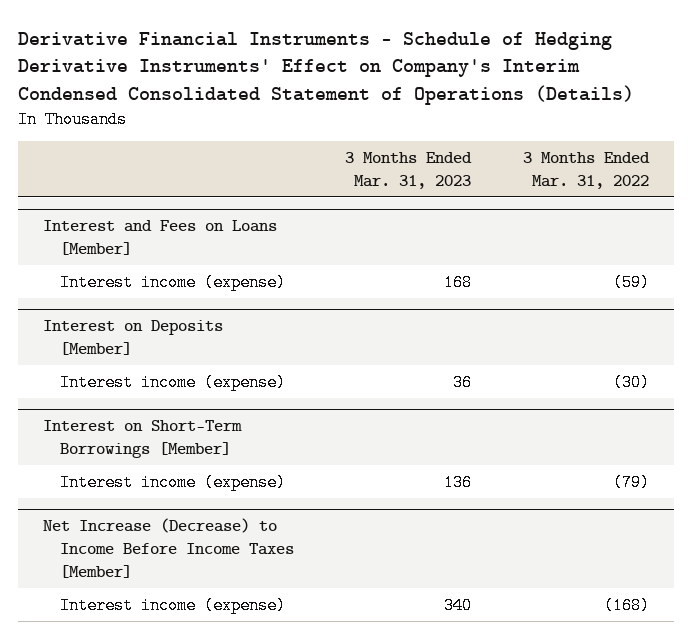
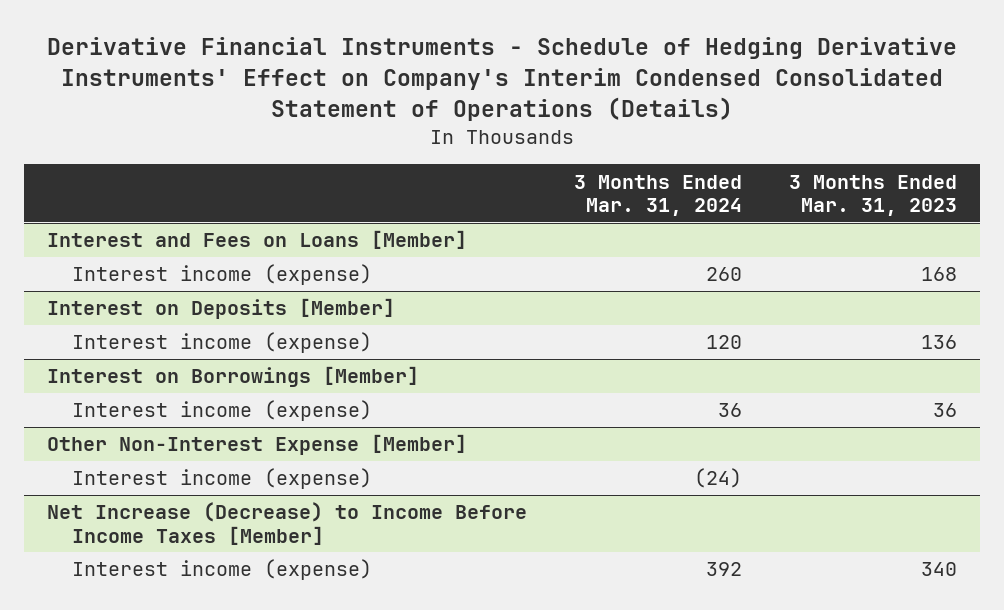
- | 3 Months Ended Mar. 31, 2023 | 3 Months Ended Mar. 31, 2022
+ | 3 Months Ended Mar. 31, 2024 | 3 Months Ended Mar. 31, 2023
@ Interest on Deposits [Member]
- Interest income (expense) | 36 | (30)
- Interest on Short-Term Borrowings [Member]
+ Interest on Borrowings [Member]
+ Interest income (expense) | 36 | 36
+ Other Non-Interest Expense [Member]
+ Interest income (expense) | (24) |

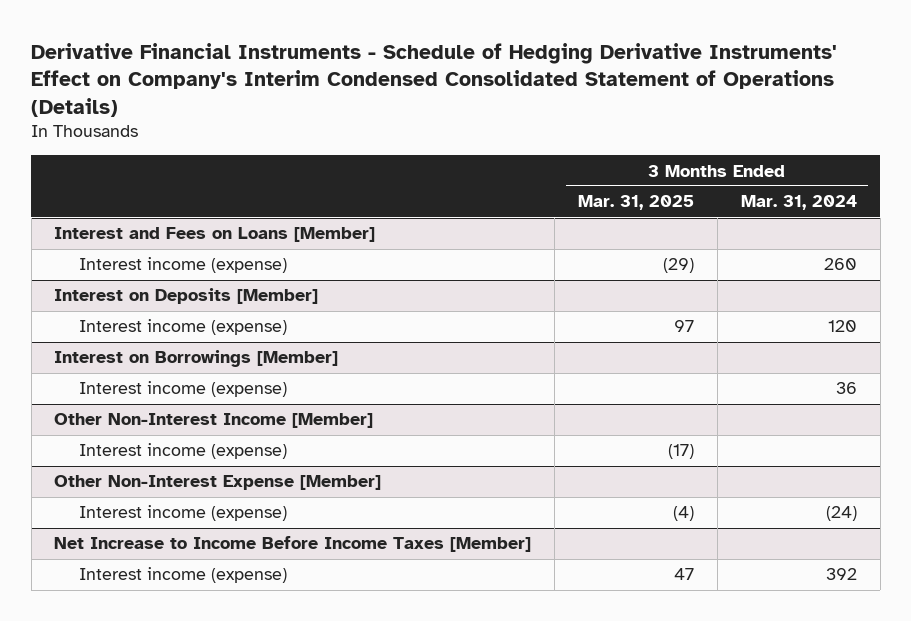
- | 3 Months Ended Mar. 31, 2024 | 3 Months Ended Mar. 31, 2023
+ | 3 Months Ended Mar. 31, 2025 | 3 Months Ended Mar. 31, 2024
+ Other Non-Interest Income [Member]
+ Interest income (expense) | (17) |
- Net Increase (Decrease) to Income Before Income Taxes [Member]
+ Net Increase to Income Before Income Taxes [Member]

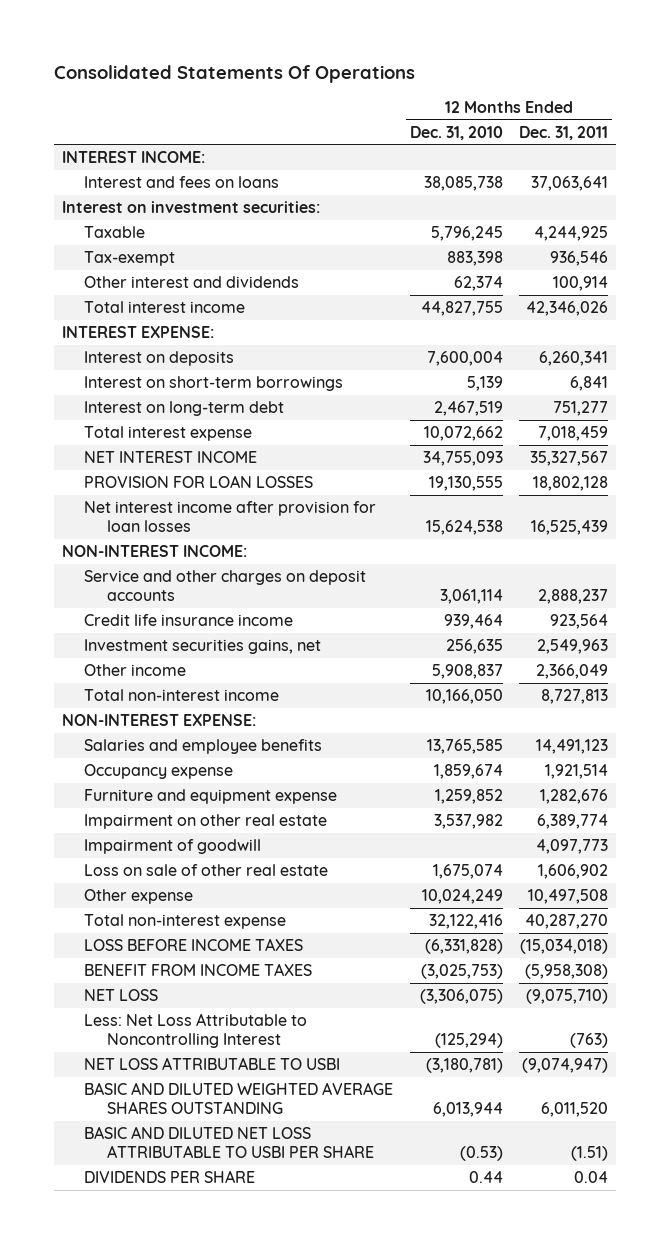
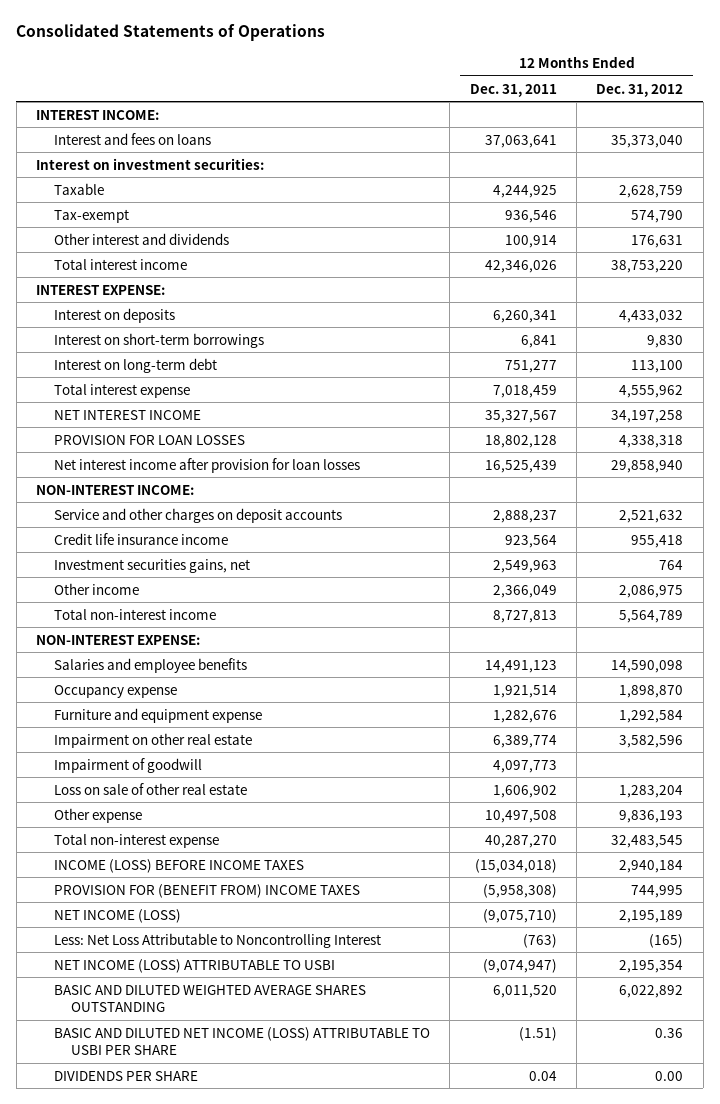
- Consolidated Statements Of Operations
+ Consolidated Statements of Operations
- | 12 Months Ended Dec. 31, 2010 | 12 Months Ended Dec. 31, 2011
+ | 12 Months Ended Dec. 31, 2011 | 12 Months Ended Dec. 31, 2012
- LOSS BEFORE INCOME TAXES | (6,331,828) | (15,034,018)
- BENEFIT FROM INCOME TAXES | (3,025,753) | (5,958,308)
- NET LOSS | (3,306,075) | (9,075,710)
+ INCOME (LOSS) BEFORE INCOME TAXES | (15,034,018) | 2,940,184
+ PROVISION FOR (BENEFIT FROM) INCOME TAXES | (5,958,308) | 744,995
+ NET INCOME (LOSS) | (9,075,710) | 2,195,189
- NET LOSS ATTRIBUTABLE TO USBI | (3,180,781) | (9,074,947)
+ NET INCOME (LOSS) ATTRIBUTABLE TO USBI | (9,074,947) | 2,195,354
- BASIC AND DILUTED NET LOSS ATTRIBUTABLE TO USBI PER SHARE | (0.53) | (1.51)
+ BASIC AND DILUTED NET INCOME (LOSS) ATTRIBUTABLE TO USBI PER SHARE | (1.51) | 0.36

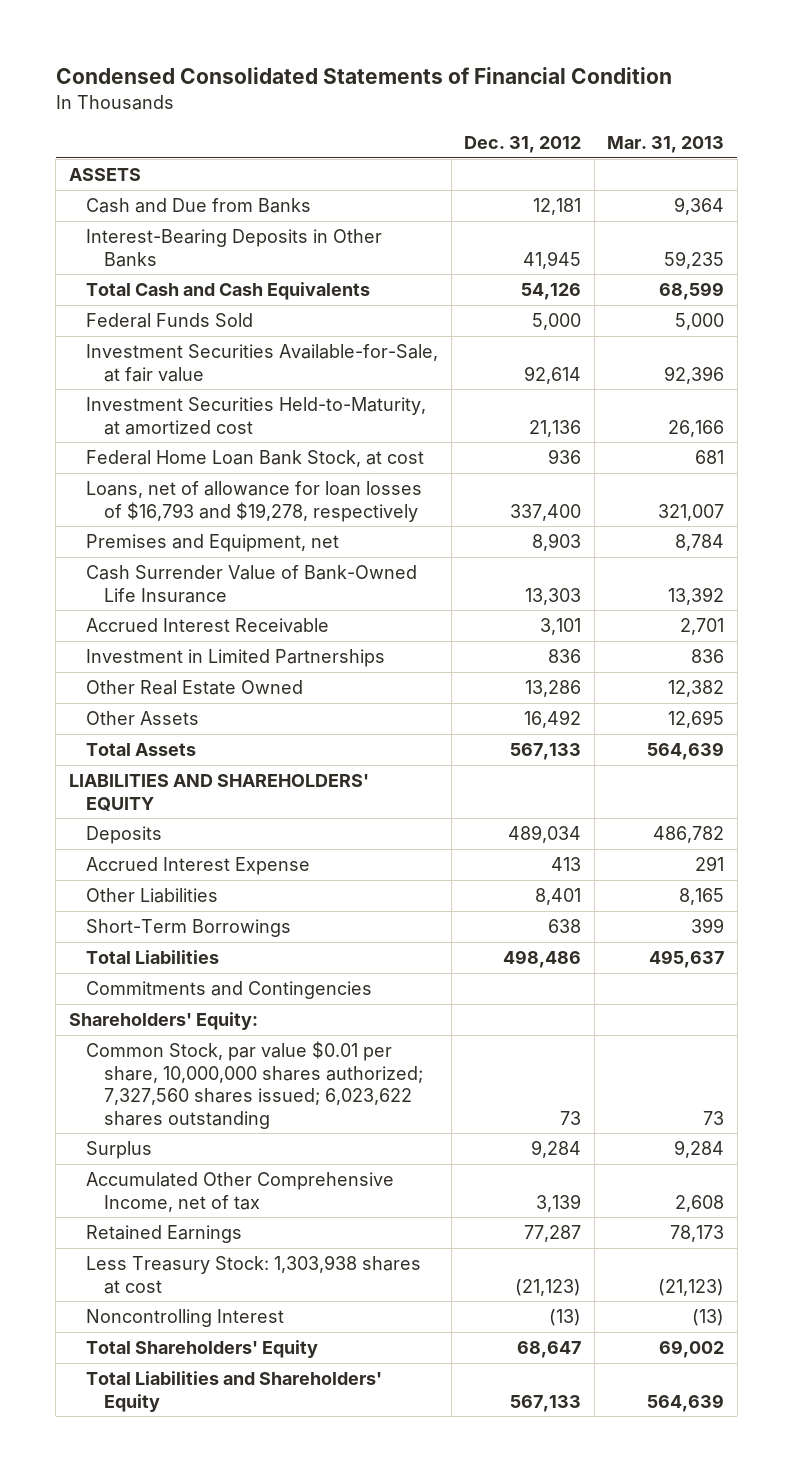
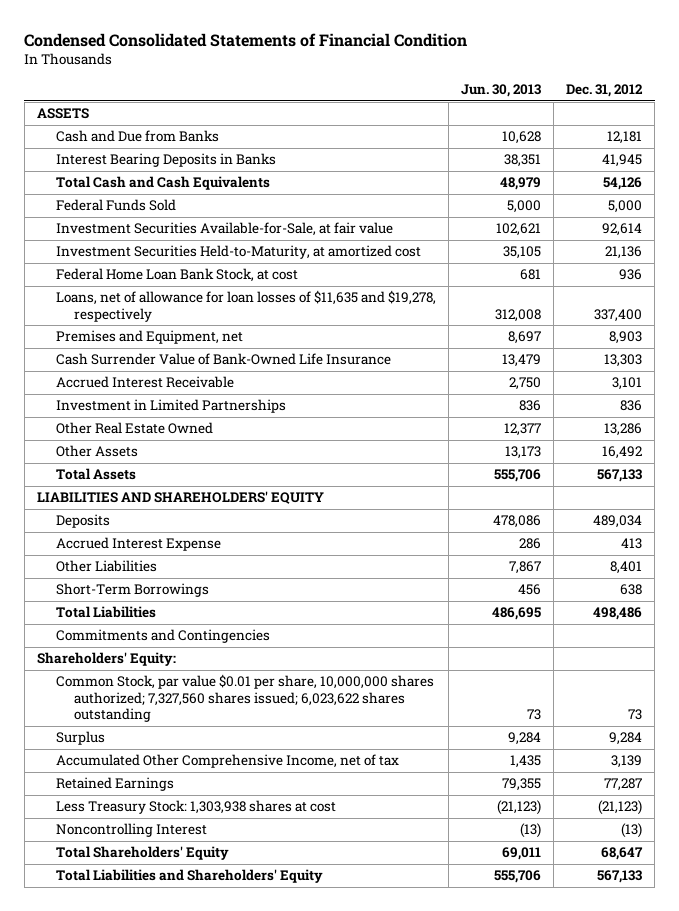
- | Dec. 31, 2012 | Mar. 31, 2013
+ | Jun. 30, 2013 | Dec. 31, 2012
- Interest-Bearing Deposits in Other Banks | 41,945 | 59,235
+ Interest Bearing Deposits in Banks | 38,351 | 41,945
- Loans, net of allowance for loan losses of $16,793 and $19,278, respectively | 337,400 | 321,007
+ Loans, net of allowance for loan losses of $11,635 and $19,278, respectively | 312,008 | 337,400

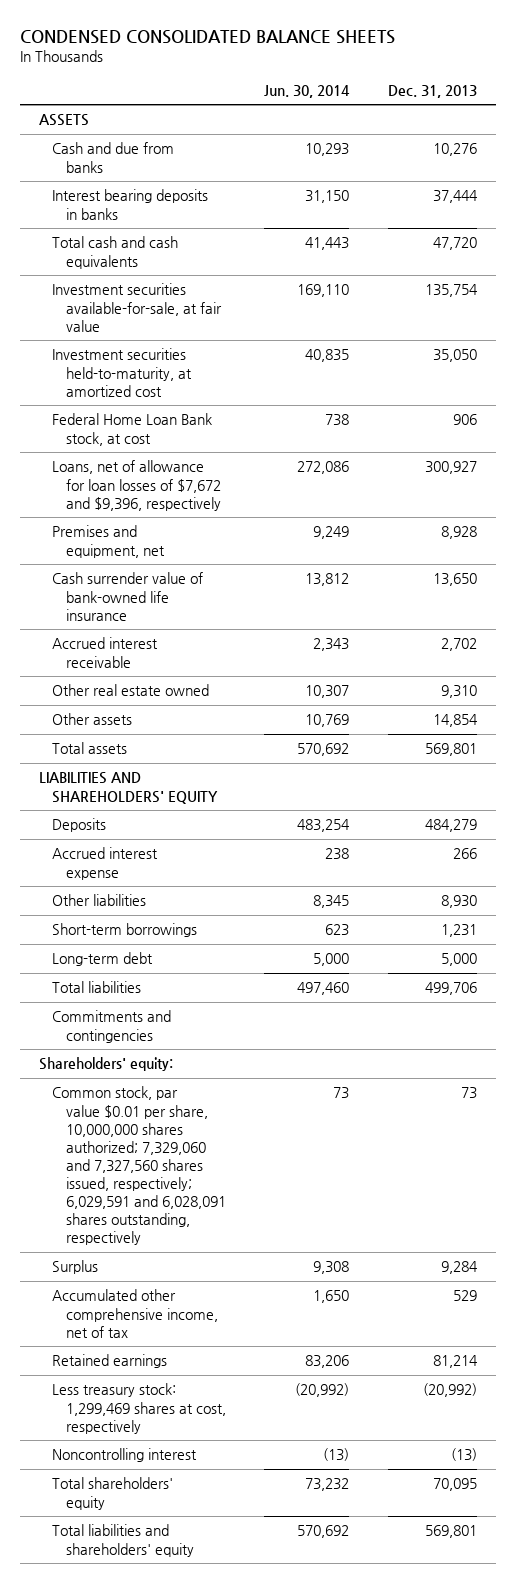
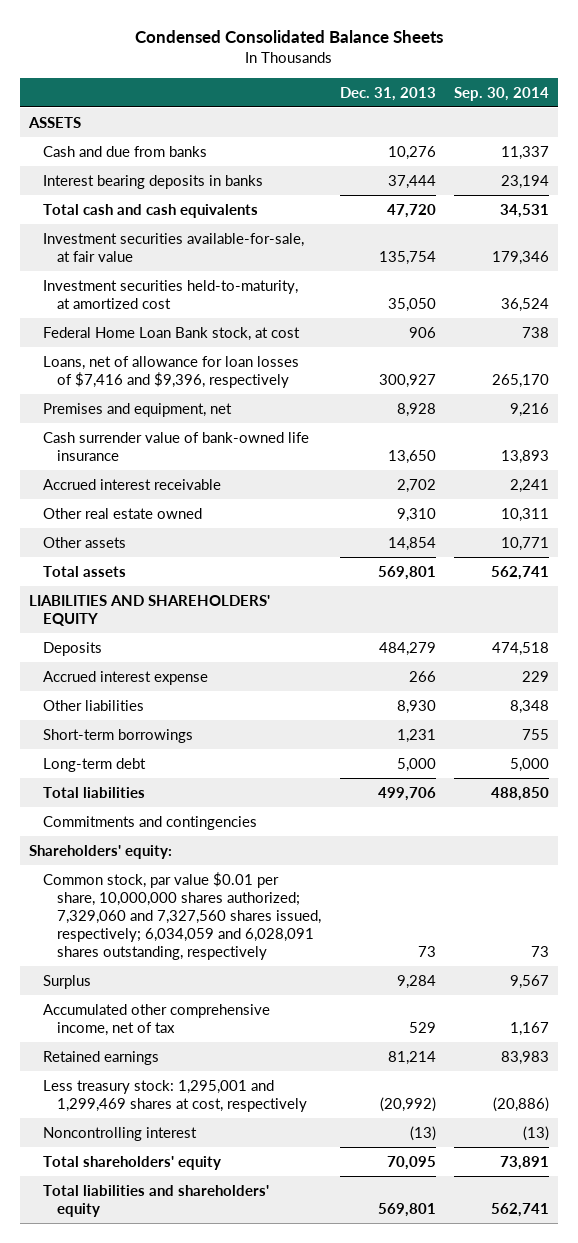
- CONDENSED CONSOLIDATED BALANCE SHEETS
+ Condensed Consolidated Balance Sheets
- | Jun. 30, 2014 | Dec. 31, 2013
+ | Dec. 31, 2013 | Sep. 30, 2014
- Loans, net of allowance for loan losses of $7,672 and $9,396, respectively | 272,086 | 300,927
+ Loans, net of allowance for loan losses of $7,416 and $9,396, respectively | 300,927 | 265,170
- Common stock, par value $0.01 per share, 10,000,000 shares authorized; 7,329,060 and 7,327,560 shares issued, respectively; 6,029,591 and 6,028,091 shares outstanding, respectively | 73 | 73
+ Common stock, par value $0.01 per share, 10,000,000 shares authorized; 7,329,060 and 7,327,560 shares issued, respectively; 6,034,059 and 6,028,091 shares outstanding, respectively | 73 | 73
- Less treasury stock: 1,299,469 shares at cost, respectively | (20,992) | (20,992)
+ Less treasury stock: 1,295,001 and 1,299,469 shares at cost, respectively | (20,992) | (20,886)

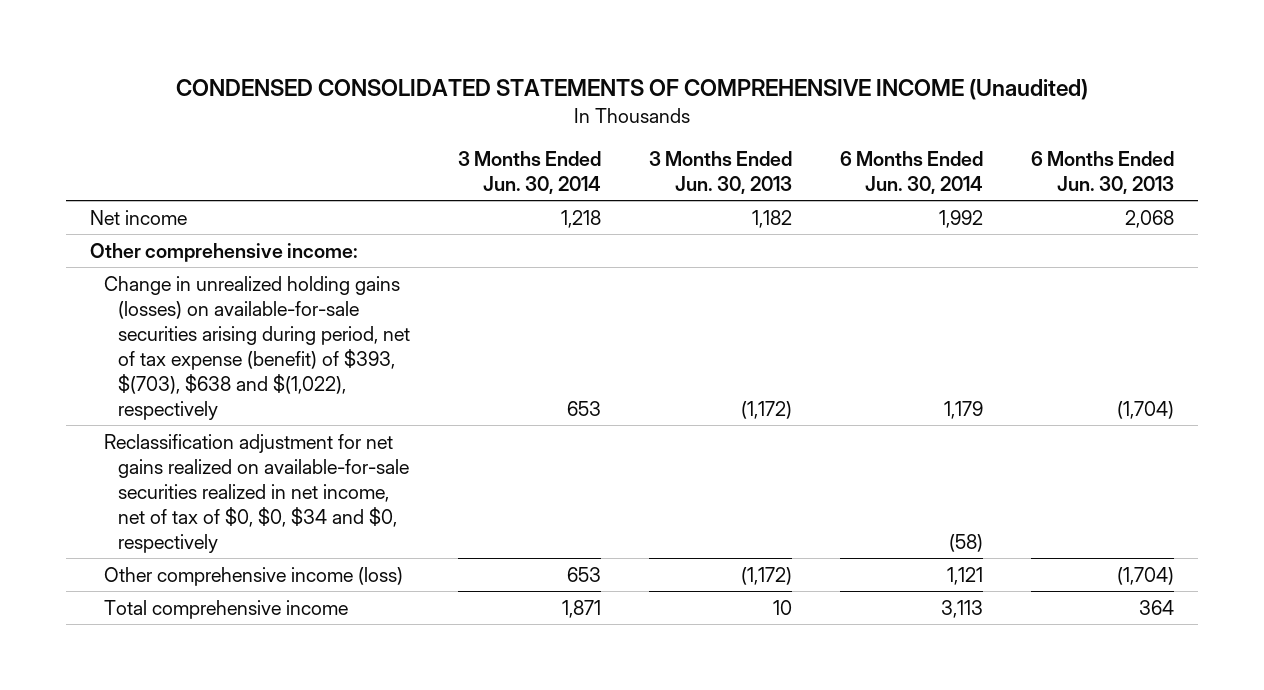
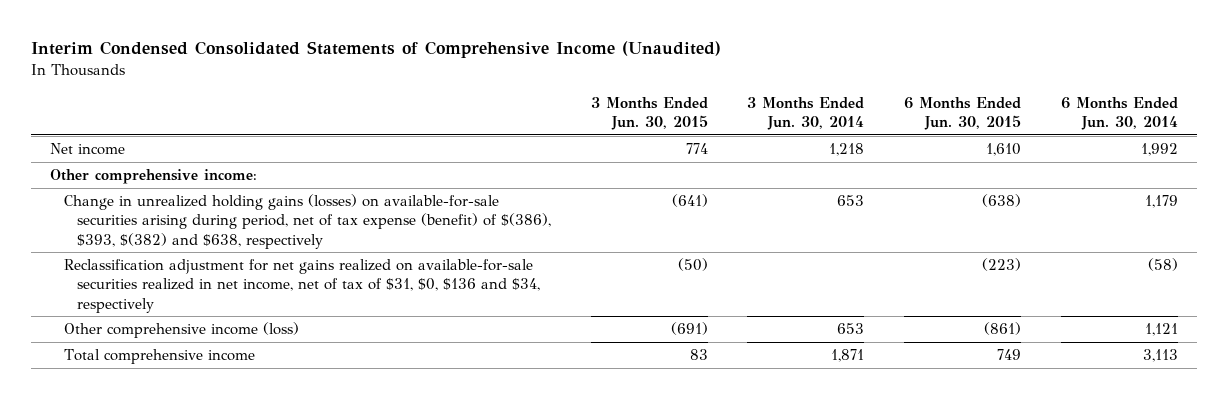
- CONDENSED CONSOLIDATED STATEMENTS OF COMPREHENSIVE INCOME (Unaudited)
+ Interim Condensed Consolidated Statements of Comprehensive Income (Unaudited)
- | 3 Months Ended Jun. 30, 2014 | 3 Months Ended Jun. 30, 2013 | 6 Months Ended Jun. 30, 2014 | 6 Months Ended Jun. 30, 2013
+ | 3 Months Ended Jun. 30, 2015 | 3 Months Ended Jun. 30, 2014 | 6 Months Ended Jun. 30, 2015 | 6 Months Ended Jun. 30, 2014
- Change in unrealized holding gains (losses) on available-for-sale securities arising during period, net of tax expense (benefit) of $393, $(703), $638 and $(1,022), respectively | 653 | (1,172) | 1,179 | (1,704)
- Reclassification adjustment for net gains realized on available-for-sale securities realized in net income, net of tax of $0, $0, $34 and $0, respectively | | | (58) |
+ Change in unrealized holding gains (losses) on available-for-sale securities arising during period, net of tax expense (benefit) of $(386), $393, $(382) and $638, respectively | (641) | 653 | (638) | 1,179
+ Reclassification adjustment for net gains realized on available-for-sale securities realized in net income, net of tax of $31, $0, $136 and $34, respectively | (50) | | (223) | (58)

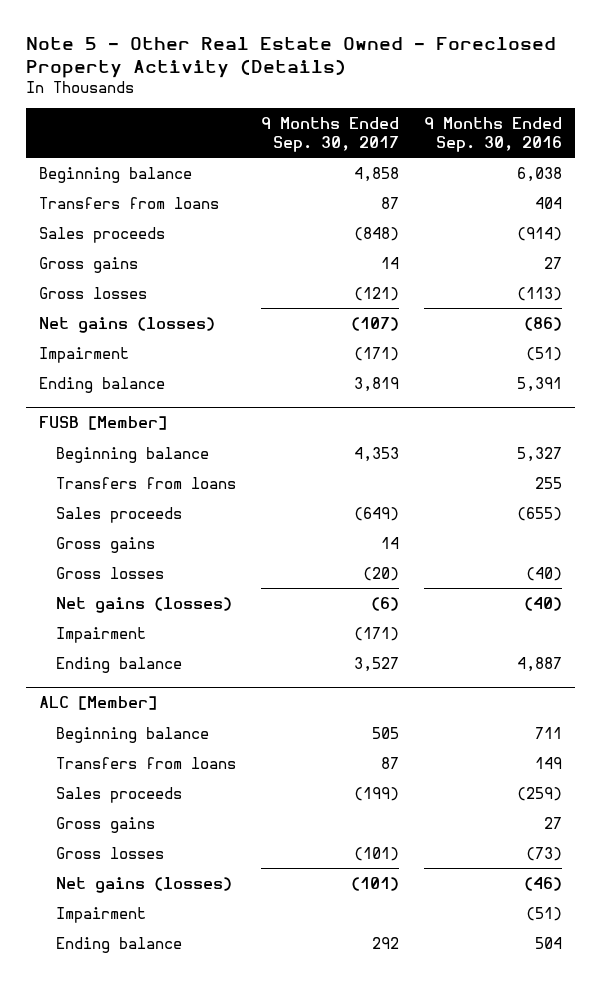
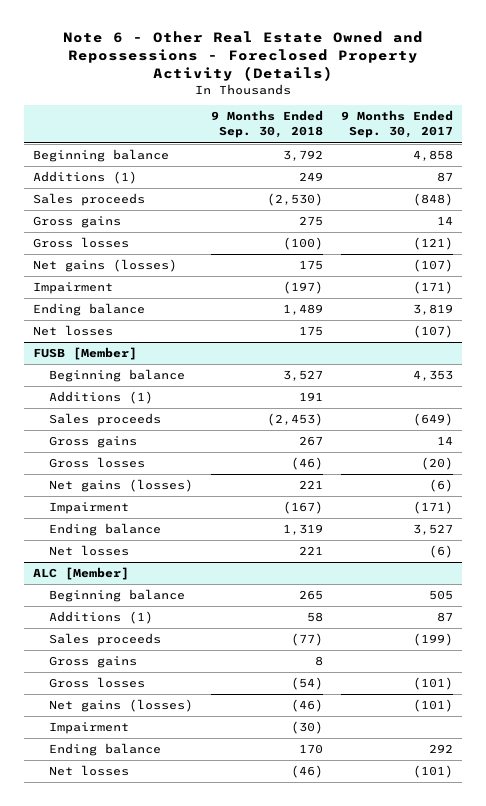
- Note 5 - Other Real Estate Owned - Foreclosed Property Activity (Details)
+ Note 6 - Other Real Estate Owned and Repossessions - Foreclosed Property Activity (Details)
- | 9 Months Ended Sep. 30, 2017 | 9 Months Ended Sep. 30, 2016
+ | 9 Months Ended Sep. 30, 2018 | 9 Months Ended Sep. 30, 2017
- Transfers from loans | 87 | 404
+ Additions (1) | 249 | 87
+ Net losses | 175 | (107)
@ FUSB [Member]
- Transfers from loans | | 255
+ Additions (1) | 191 |
+ Net losses | 221 | (6)
@ ALC [Member]
- Transfers from loans | 87 | 149
+ Additions (1) | 58 | 87
+ Net losses | (46) | (101)

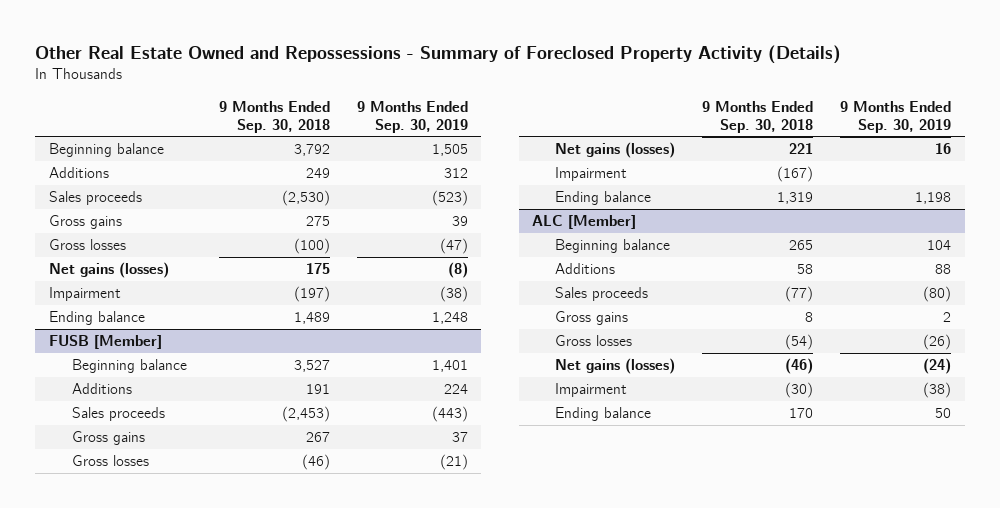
- Note 6 - Other Real Estate Owned and Repossessions - Foreclosed Property Activity (Details)
+ Other Real Estate Owned and Repossessions - Summary of Foreclosed Property Activity (Details)
- | 9 Months Ended Sep. 30, 2018 | 9 Months Ended Sep. 30, 2017
+ | 9 Months Ended Sep. 30, 2018 | 9 Months Ended Sep. 30, 2019
- Additions (1) | 249 | 87
+ Additions | 249 | 312
- Net losses | 175 | (107)
@ FUSB [Member]
- Additions (1) | 191 |
+ Additions | 191 | 224
- Net losses | 221 | (6)
@ ALC [Member]
- Additions (1) | 58 | 87
+ Additions | 58 | 88
- Net losses | (46) | (101)

